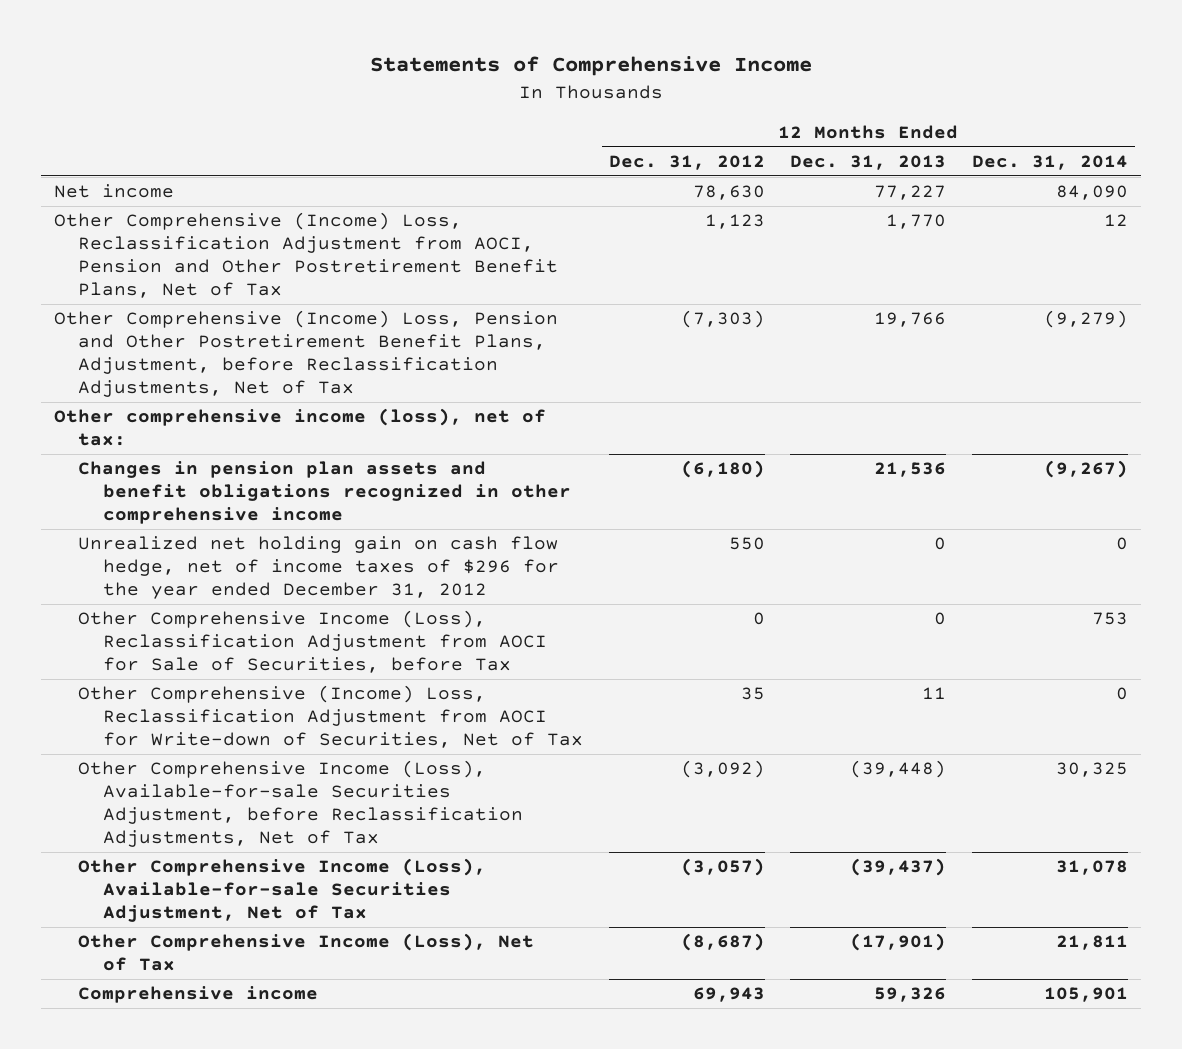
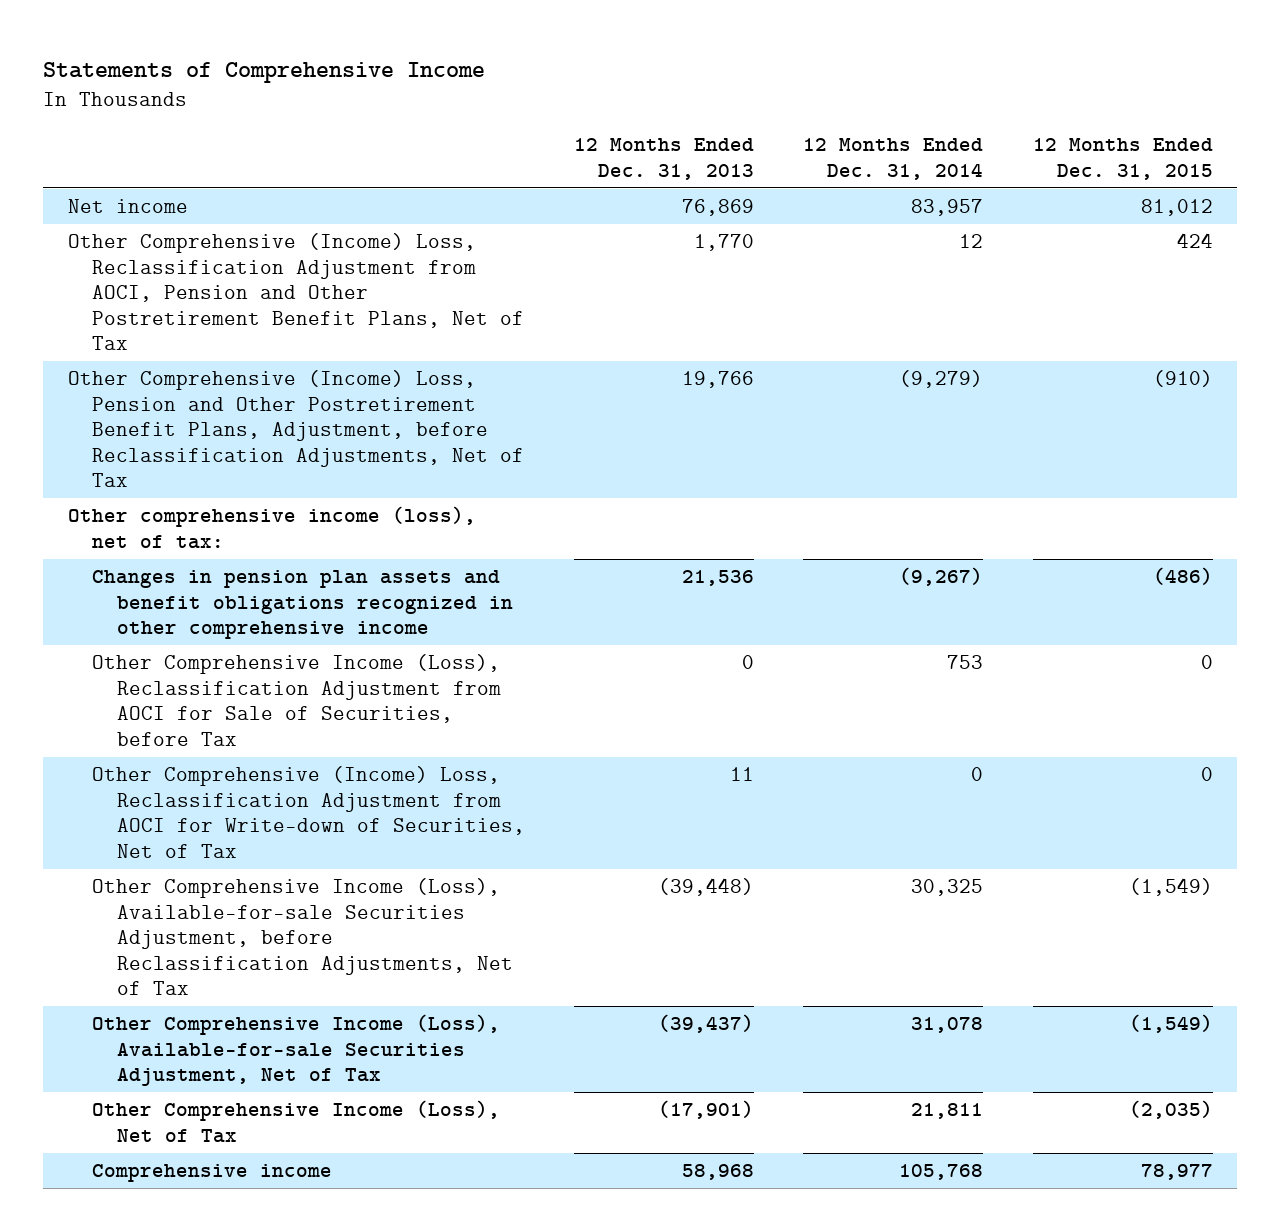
- | 12 Months Ended Dec. 31, 2012 | 12 Months Ended Dec. 31, 2013 | 12 Months Ended Dec. 31, 2014
+ | 12 Months Ended Dec. 31, 2013 | 12 Months Ended Dec. 31, 2014 | 12 Months Ended Dec. 31, 2015
- Net income | 78,630 | 77,227 | 84,090
+ Net income | 76,869 | 83,957 | 81,012
- Unrealized net holding gain on cash flow hedge, net of income taxes of $296 for the year ended December 31, 2012 | 550 | 0 | 0
- Comprehensive income | 69,943 | 59,326 | 105,901
+ Comprehensive income | 58,968 | 105,768 | 78,977

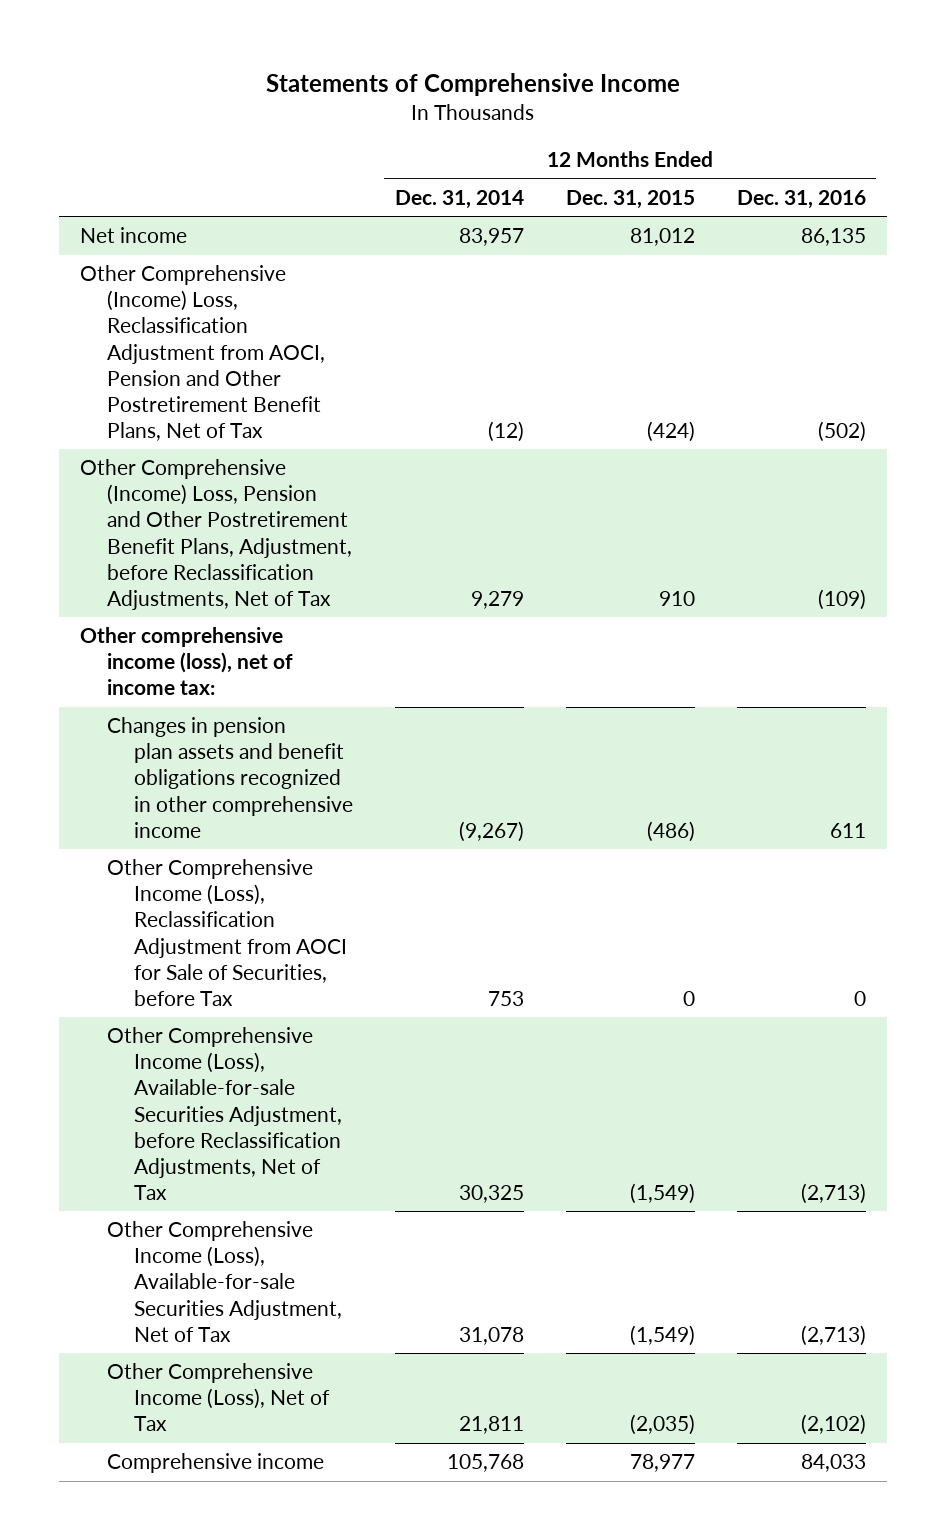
- | 12 Months Ended Dec. 31, 2013 | 12 Months Ended Dec. 31, 2014 | 12 Months Ended Dec. 31, 2015
+ | 12 Months Ended Dec. 31, 2014 | 12 Months Ended Dec. 31, 2015 | 12 Months Ended Dec. 31, 2016
- Other Comprehensive (Income) Loss, Reclassification Adjustment from AOCI, Pension and Other Postretirement Benefit Plans, Net of Tax | 1,770 | 12 | 424
- Other Comprehensive (Income) Loss, Pension and Other Postretirement Benefit Plans, Adjustment, before Reclassification Adjustments, Net of Tax | 19,766 | (9,279) | (910)
- Other comprehensive income (loss), net of tax:
+ Other Comprehensive (Income) Loss, Reclassification Adjustment from AOCI, Pension and Other Postretirement Benefit Plans, Net of Tax | (12) | (424) | (502)
+ Other Comprehensive (Income) Loss, Pension and Other Postretirement Benefit Plans, Adjustment, before Reclassification Adjustments, Net of Tax | 9,279 | 910 | (109)
+ Other comprehensive income (loss), net of income tax:
- Other Comprehensive (Income) Loss, Reclassification Adjustment from AOCI for Write-down of Securities, Net of Tax | 11 | 0 | 0

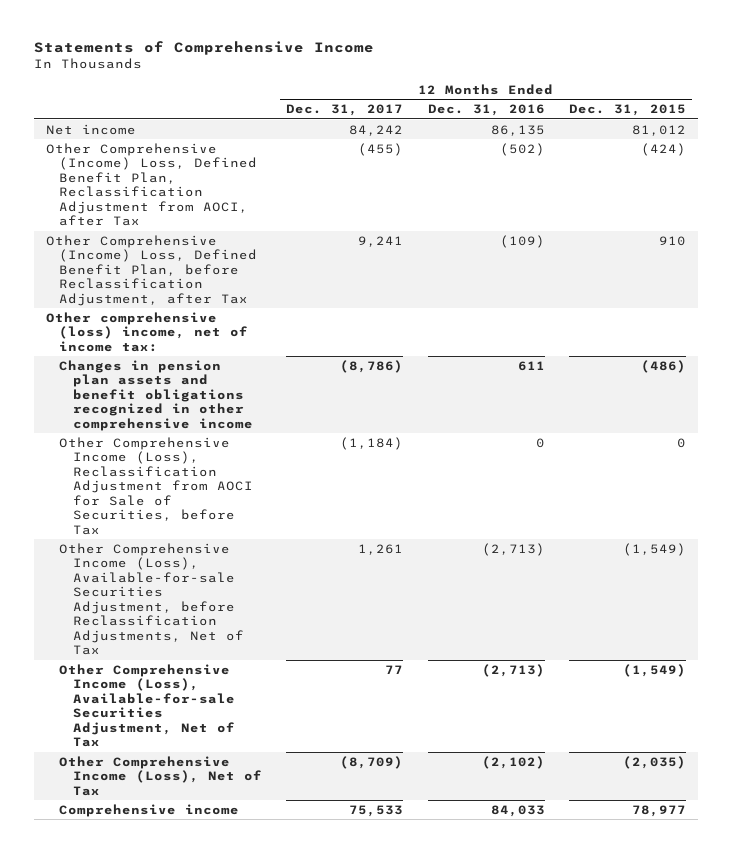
- | 12 Months Ended Dec. 31, 2014 | 12 Months Ended Dec. 31, 2015 | 12 Months Ended Dec. 31, 2016
+ | 12 Months Ended Dec. 31, 2017 | 12 Months Ended Dec. 31, 2016 | 12 Months Ended Dec. 31, 2015
- Other Comprehensive (Income) Loss, Reclassification Adjustment from AOCI, Pension and Other Postretirement Benefit Plans, Net of Tax | (12) | (424) | (502)
- Other Comprehensive (Income) Loss, Pension and Other Postretirement Benefit Plans, Adjustment, before Reclassification Adjustments, Net of Tax | 9,279 | 910 | (109)
- Other comprehensive income (loss), net of income tax:
+ Other Comprehensive (Income) Loss, Defined Benefit Plan, Reclassification Adjustment from AOCI, after Tax | (455) | (502) | (424)
+ Other Comprehensive (Income) Loss, Defined Benefit Plan, before Reclassification Adjustment, after Tax | 9,241 | (109) | 910
+ Other comprehensive (loss) income, net of income tax:

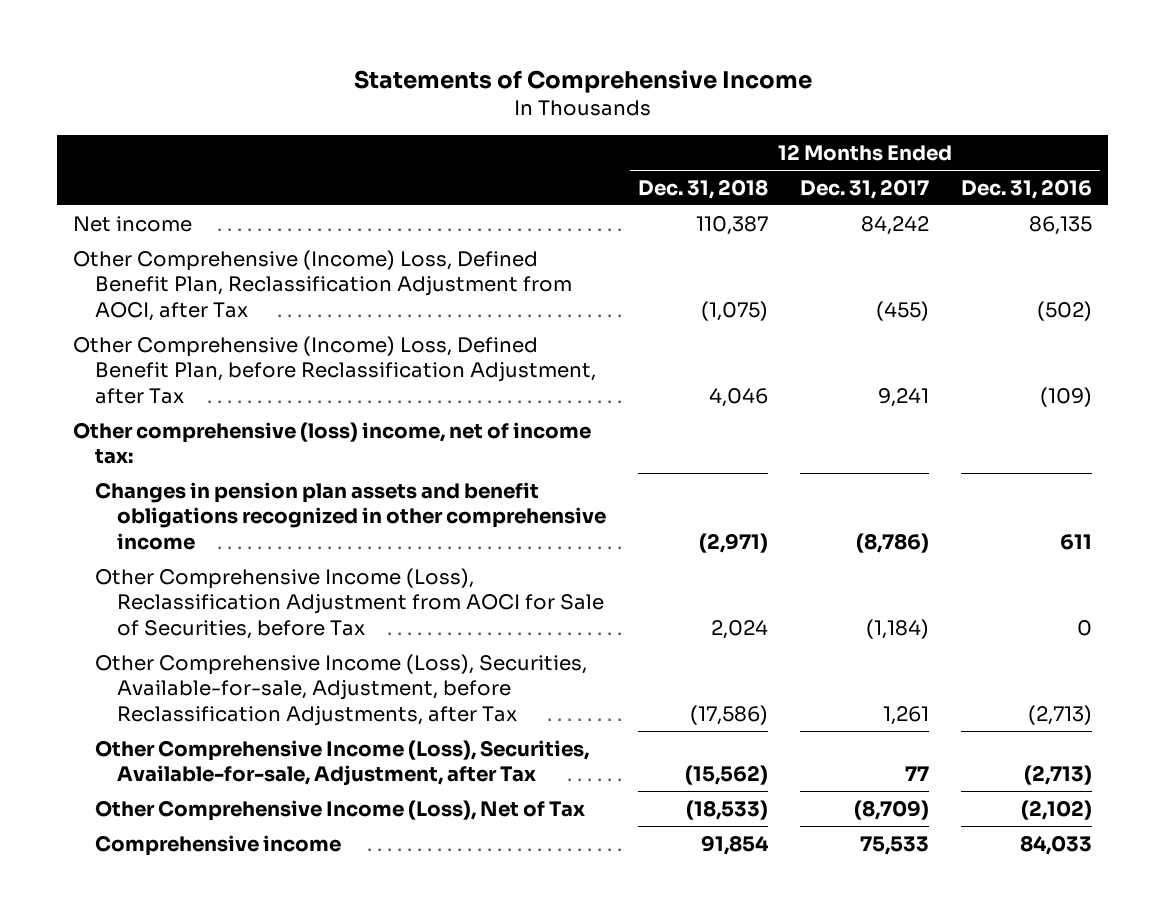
- | 12 Months Ended Dec. 31, 2017 | 12 Months Ended Dec. 31, 2016 | 12 Months Ended Dec. 31, 2015
+ | 12 Months Ended Dec. 31, 2018 | 12 Months Ended Dec. 31, 2017 | 12 Months Ended Dec. 31, 2016
- Other Comprehensive Income (Loss), Available-for-sale Securities Adjustment, before Reclassification Adjustments, Net of Tax | 1,261 | (2,713) | (1,549)
- Other Comprehensive Income (Loss), Available-for-sale Securities Adjustment, Net of Tax | 77 | (2,713) | (1,549)
+ Other Comprehensive Income (Loss), Securities, Available-for-sale, Adjustment, before Reclassification Adjustments, after Tax | (17,586) | 1,261 | (2,713)
+ Other Comprehensive Income (Loss), Securities, Available-for-sale, Adjustment, after Tax | (15,562) | 77 | (2,713)

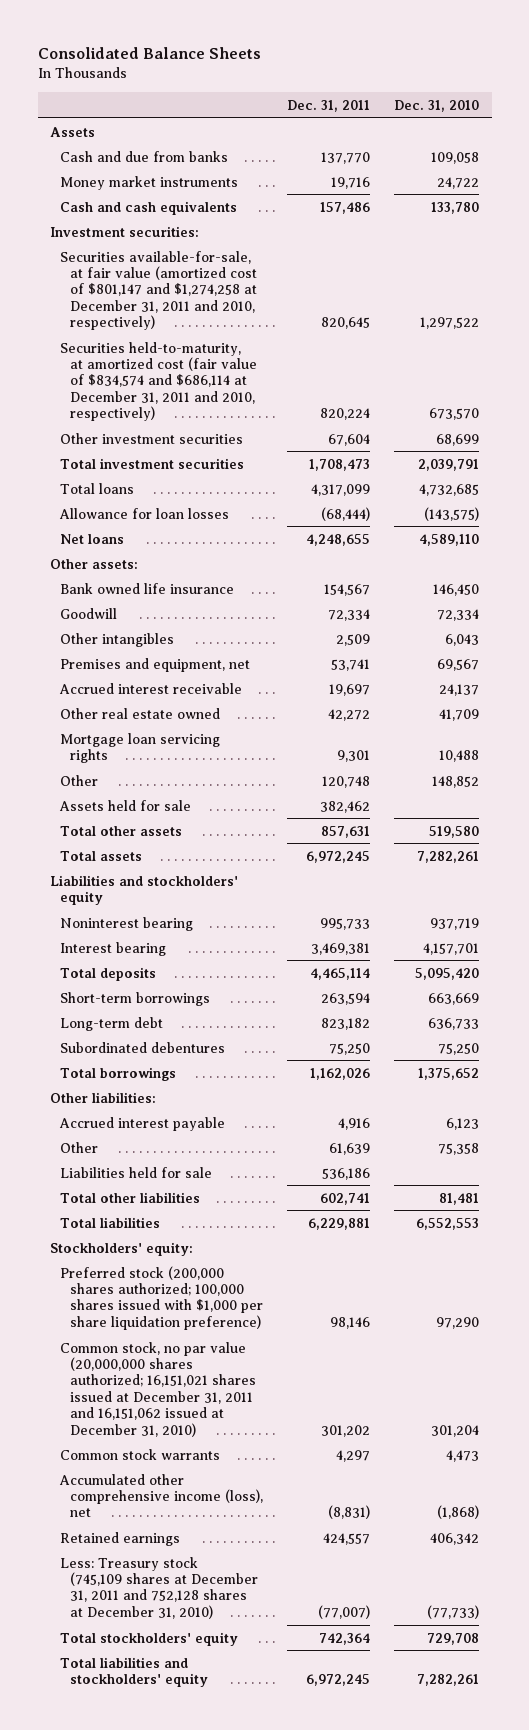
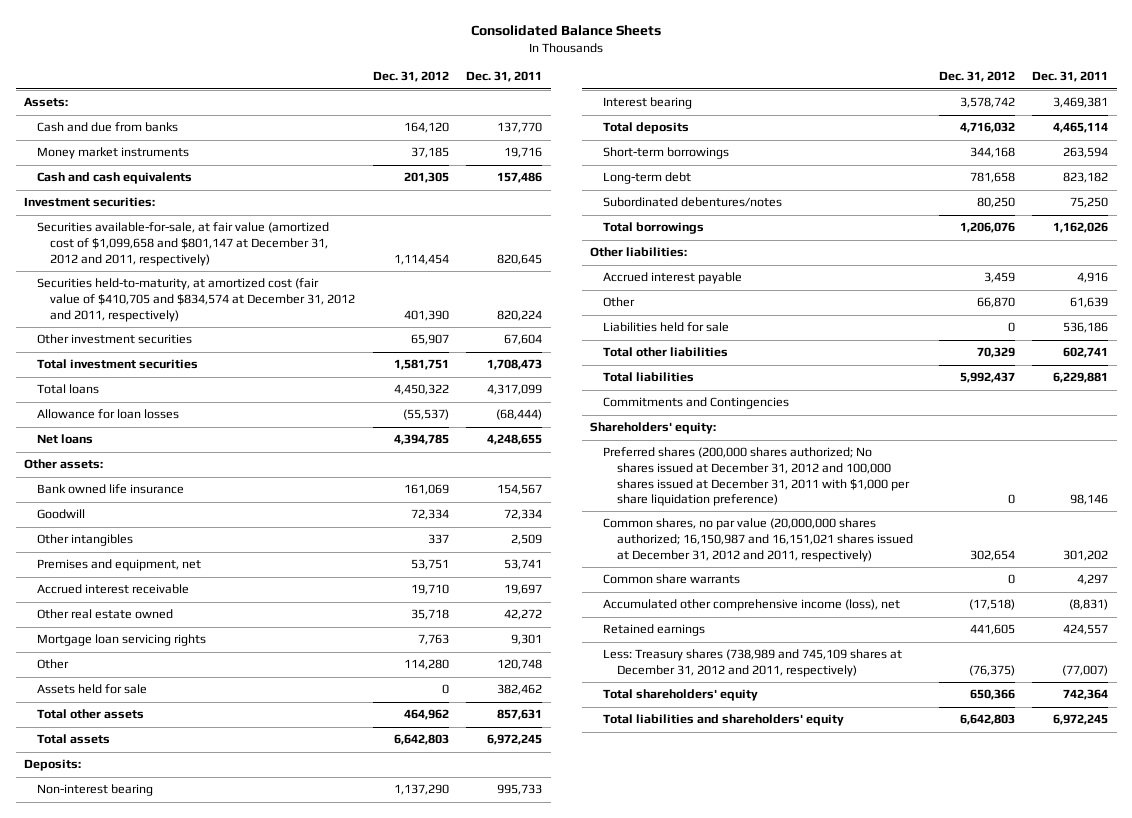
- | Dec. 31, 2011 | Dec. 31, 2010
+ | Dec. 31, 2012 | Dec. 31, 2011
- Assets
+ Assets:
- Securities available-for-sale, at fair value (amortized cost of $801,147 and $1,274,258 at December 31, 2011 and 2010, respectively) | 820,645 | 1,297,522
- Securities held-to-maturity, at amortized cost (fair value of $834,574 and $686,114 at December 31, 2011 and 2010, respectively) | 820,224 | 673,570
+ Securities available-for-sale, at fair value (amortized cost of $1,099,658 and $801,147 at December 31, 2012 and 2011, respectively) | 1,114,454 | 820,645
+ Securities held-to-maturity, at amortized cost (fair value of $410,705 and $834,574 at December 31, 2012 and 2011, respectively) | 401,390 | 820,224
- Liabilities and stockholders' equity
- Noninterest bearing | 995,733 | 937,719
+ Deposits:
+ Non-interest bearing | 1,137,290 | 995,733
- Subordinated debentures | 75,250 | 75,250
+ Subordinated debentures/notes | 80,250 | 75,250
- Stockholders' equity:
- Preferred stock (200,000 shares authorized; 100,000 shares issued with $1,000 per share liquidation preference) | 98,146 | 97,290
- Common stock, no par value (20,000,000 shares authorized; 16,151,021 shares issued at December 31, 2011 and 16,151,062 issued at December 31, 2010) | 301,202 | 301,204
- Common stock warrants | 4,297 | 4,473
+ Commitments and Contingencies
+ Shareholders' equity:
+ Preferred shares (200,000 shares authorized; No shares issued at December 31, 2012 and 100,000 shares issued at December 31, 2011 with $1,000 per share liquidation preference) | 0 | 98,146
+ Common shares, no par value (20,000,000 shares authorized; 16,150,987 and 16,151,021 shares issued at December 31, 2012 and 2011, respectively) | 302,654 | 301,202
+ Common share warrants | 0 | 4,297
- Less: Treasury stock (745,109 shares at December 31, 2011 and 752,128 shares at December 31, 2010) | (77,007) | (77,733)
- Total stockholders' equity | 742,364 | 729,708
- Total liabilities and stockholders' equity | 6,972,245 | 7,282,261
+ Less: Treasury shares (738,989 and 745,109 shares at December 31, 2012 and 2011, respectively) | (76,375) | (77,007)
+ Total shareholders' equity | 650,366 | 742,364
+ Total liabilities and shareholders' equity | 6,642,803 | 6,972,245

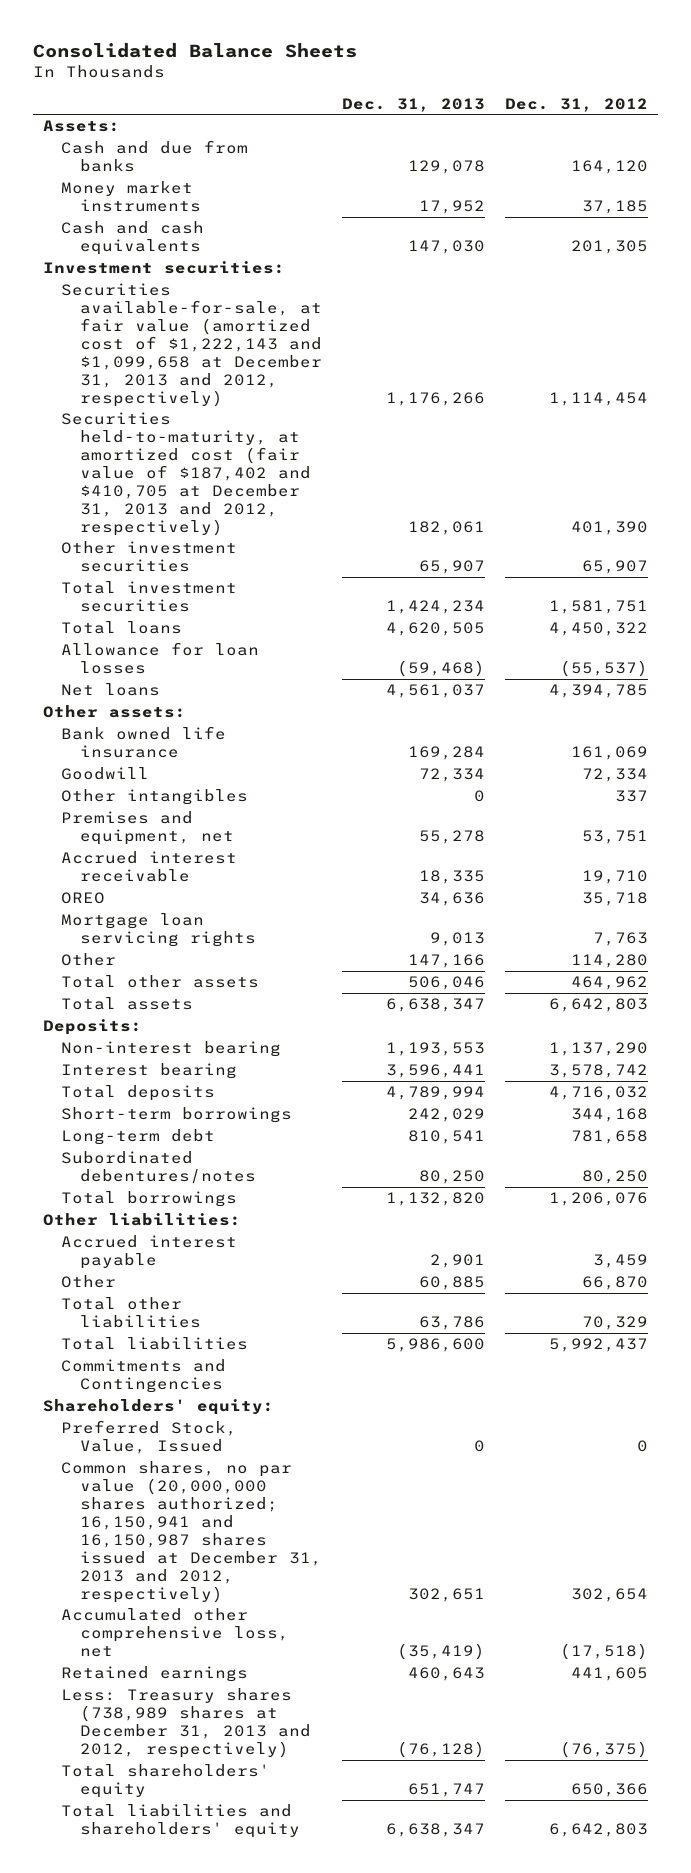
- | Dec. 31, 2012 | Dec. 31, 2011
+ | Dec. 31, 2013 | Dec. 31, 2012
- Securities available-for-sale, at fair value (amortized cost of $1,099,658 and $801,147 at December 31, 2012 and 2011, respectively) | 1,114,454 | 820,645
- Securities held-to-maturity, at amortized cost (fair value of $410,705 and $834,574 at December 31, 2012 and 2011, respectively) | 401,390 | 820,224
+ Securities available-for-sale, at fair value (amortized cost of $1,222,143 and $1,099,658 at December 31, 2013 and 2012, respectively) | 1,176,266 | 1,114,454
+ Securities held-to-maturity, at amortized cost (fair value of $187,402 and $410,705 at December 31, 2013 and 2012, respectively) | 182,061 | 401,390
- Other real estate owned | 35,718 | 42,272
+ OREO | 34,636 | 35,718
- Assets held for sale | 0 | 382,462
- Liabilities held for sale | 0 | 536,186
- Preferred shares (200,000 shares authorized; No shares issued at December 31, 2012 and 100,000 shares issued at December 31, 2011 with $1,000 per share liquidation preference) | 0 | 98,146
- Common shares, no par value (20,000,000 shares authorized; 16,150,987 and 16,151,021 shares issued at December 31, 2012 and 2011, respectively) | 302,654 | 301,202
- Common share warrants | 0 | 4,297
- Accumulated other comprehensive income (loss), net | (17,518) | (8,831)
+ Preferred Stock, Value, Issued | 0 | 0
+ Common shares, no par value (20,000,000 shares authorized; 16,150,941 and 16,150,987 shares issued at December 31, 2013 and 2012, respectively) | 302,651 | 302,654
+ Accumulated other comprehensive loss, net | (35,419) | (17,518)
- Less: Treasury shares (738,989 and 745,109 shares at December 31, 2012 and 2011, respectively) | (76,375) | (77,007)
+ Less: Treasury shares (738,989 shares at December 31, 2013 and 2012, respectively) | (76,128) | (76,375)

